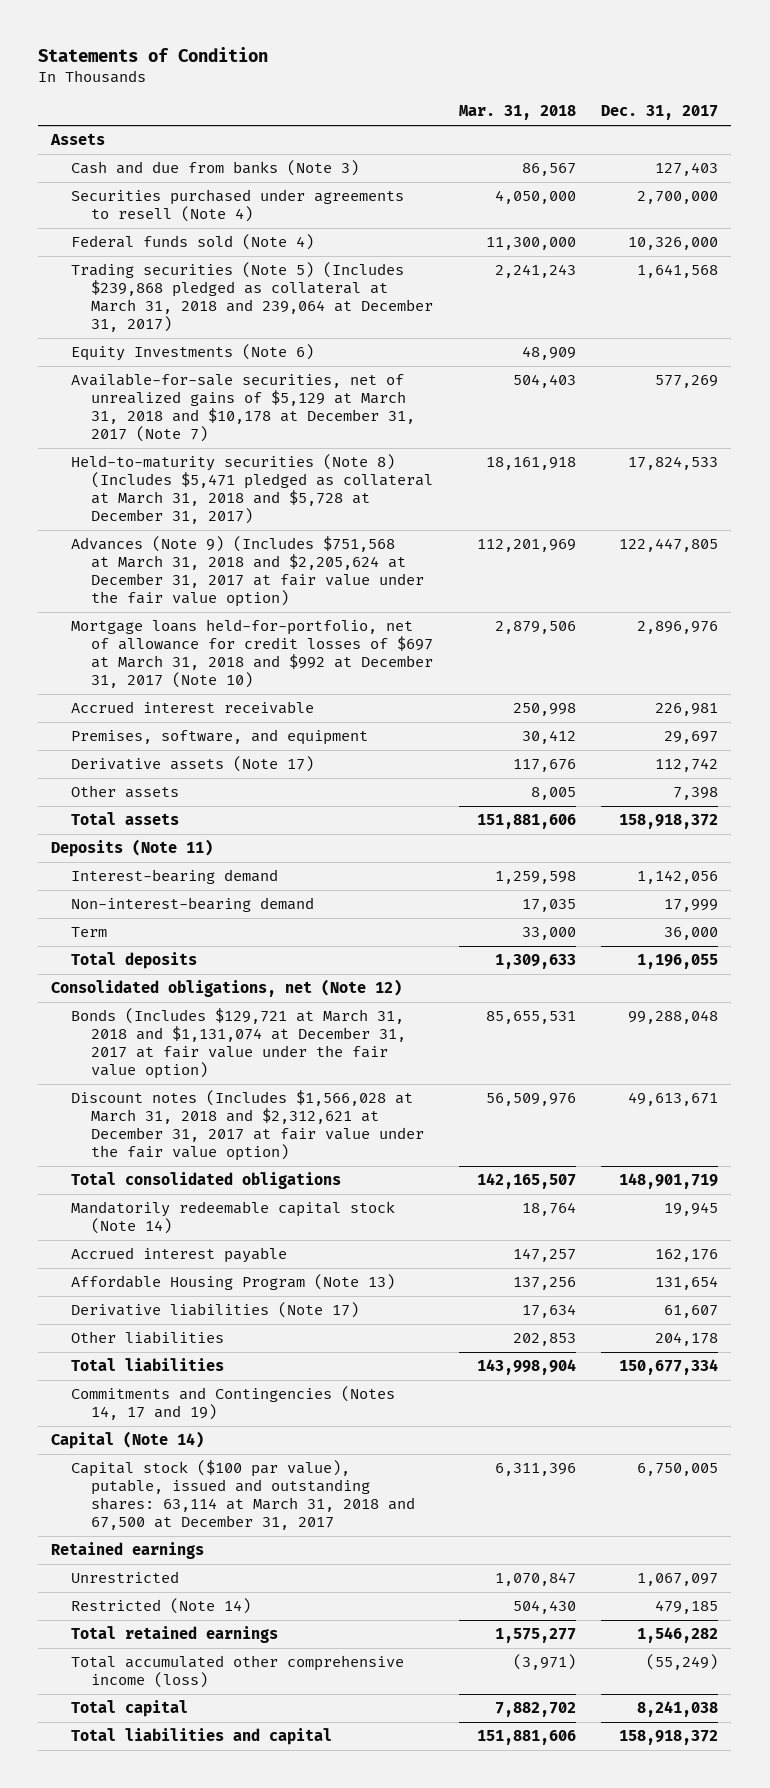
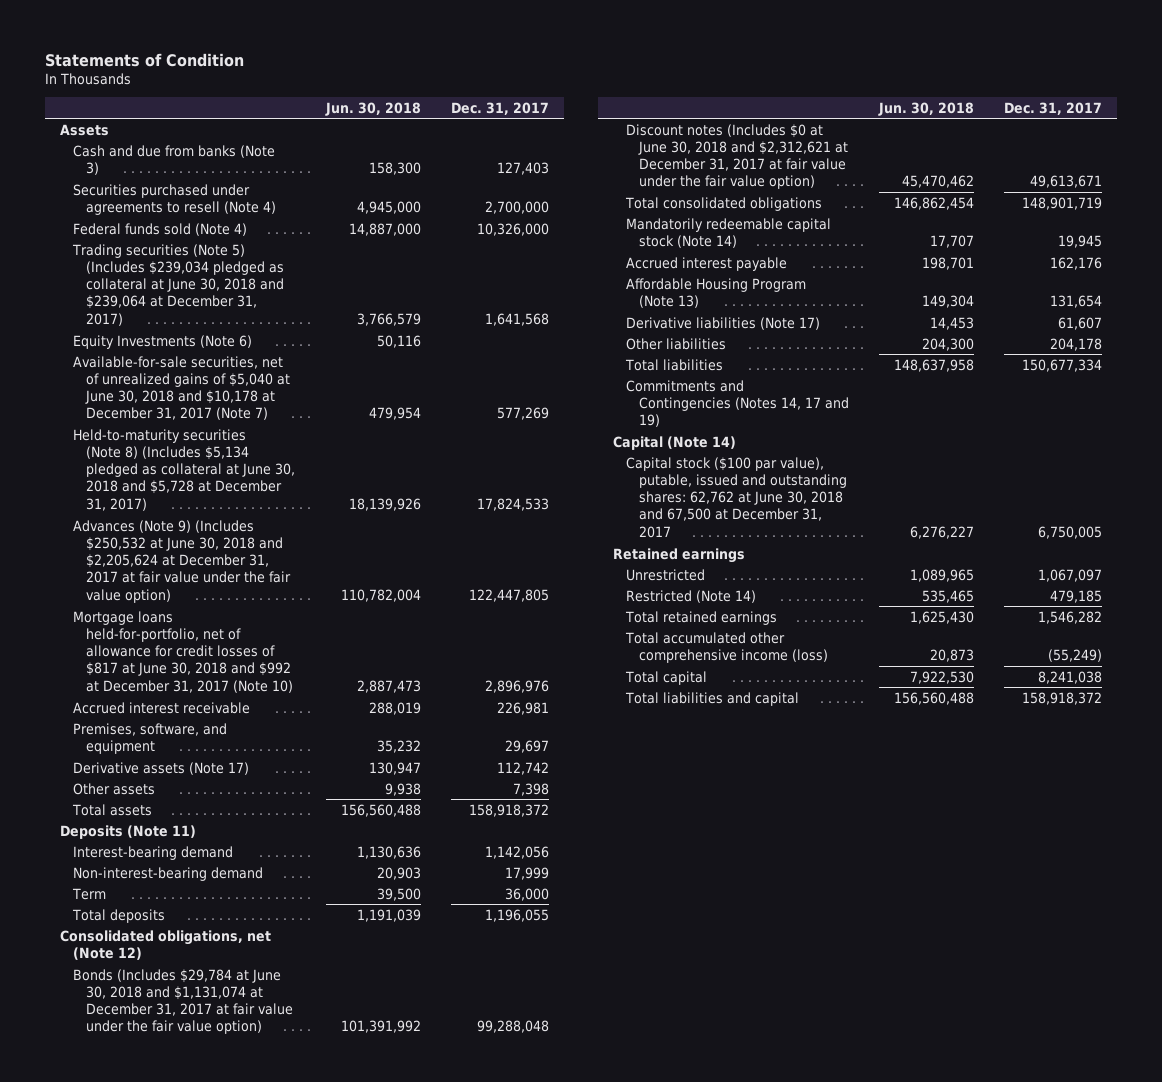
- | Mar. 31, 2018 | Dec. 31, 2017
+ | Jun. 30, 2018 | Dec. 31, 2017
- Trading securities (Note 5) (Includes $239,868 pledged as collateral at March 31, 2018 and 239,064 at December 31, 2017) | 2,241,243 | 1,641,568
+ Trading securities (Note 5) (Includes $239,034 pledged as collateral at June 30, 2018 and $239,064 at December 31, 2017) | 3,766,579 | 1,641,568
- Available-for-sale securities, net of unrealized gains of $5,129 at March 31, 2018 and $10,178 at December 31, 2017 (Note 7) | 504,403 | 577,269
- Held-to-maturity securities (Note 8) (Includes $5,471 pledged as collateral at March 31, 2018 and $5,728 at December 31, 2017) | 18,161,918 | 17,824,533
- Advances (Note 9) (Includes $751,568 at March 31, 2018 and $2,205,624 at December 31, 2017 at fair value under the fair value option) | 112,201,969 | 122,447,805
- Mortgage loans held-for-portfolio, net of allowance for credit losses of $697 at March 31, 2018 and $992 at December 31, 2017 (Note 10) | 2,879,506 | 2,896,976
+ Available-for-sale securities, net of unrealized gains of $5,040 at June 30, 2018 and $10,178 at December 31, 2017 (Note 7) | 479,954 | 577,269
+ Held-to-maturity securities (Note 8) (Includes $5,134 pledged as collateral at June 30, 2018 and $5,728 at December 31, 2017) | 18,139,926 | 17,824,533
+ Advances (Note 9) (Includes $250,532 at June 30, 2018 and $2,205,624 at December 31, 2017 at fair value under the fair value option) | 110,782,004 | 122,447,805
+ Mortgage loans held-for-portfolio, net of allowance for credit losses of $817 at June 30, 2018 and $992 at December 31, 2017 (Note 10) | 2,887,473 | 2,896,976
- Bonds (Includes $129,721 at March 31, 2018 and $1,131,074 at December 31, 2017 at fair value under the fair value option) | 85,655,531 | 99,288,048
- Discount notes (Includes $1,566,028 at March 31, 2018 and $2,312,621 at December 31, 2017 at fair value under the fair value option) | 56,509,976 | 49,613,671
+ Bonds (Includes $29,784 at June 30, 2018 and $1,131,074 at December 31, 2017 at fair value under the fair value option) | 101,391,992 | 99,288,048
+ Discount notes (Includes $0 at June 30, 2018 and $2,312,621 at December 31, 2017 at fair value under the fair value option) | 45,470,462 | 49,613,671
- Capital stock ($100 par value), putable, issued and outstanding shares: 63,114 at March 31, 2018 and 67,500 at December 31, 2017 | 6,311,396 | 6,750,005
+ Capital stock ($100 par value), putable, issued and outstanding shares: 62,762 at June 30, 2018 and 67,500 at December 31, 2017 | 6,276,227 | 6,750,005

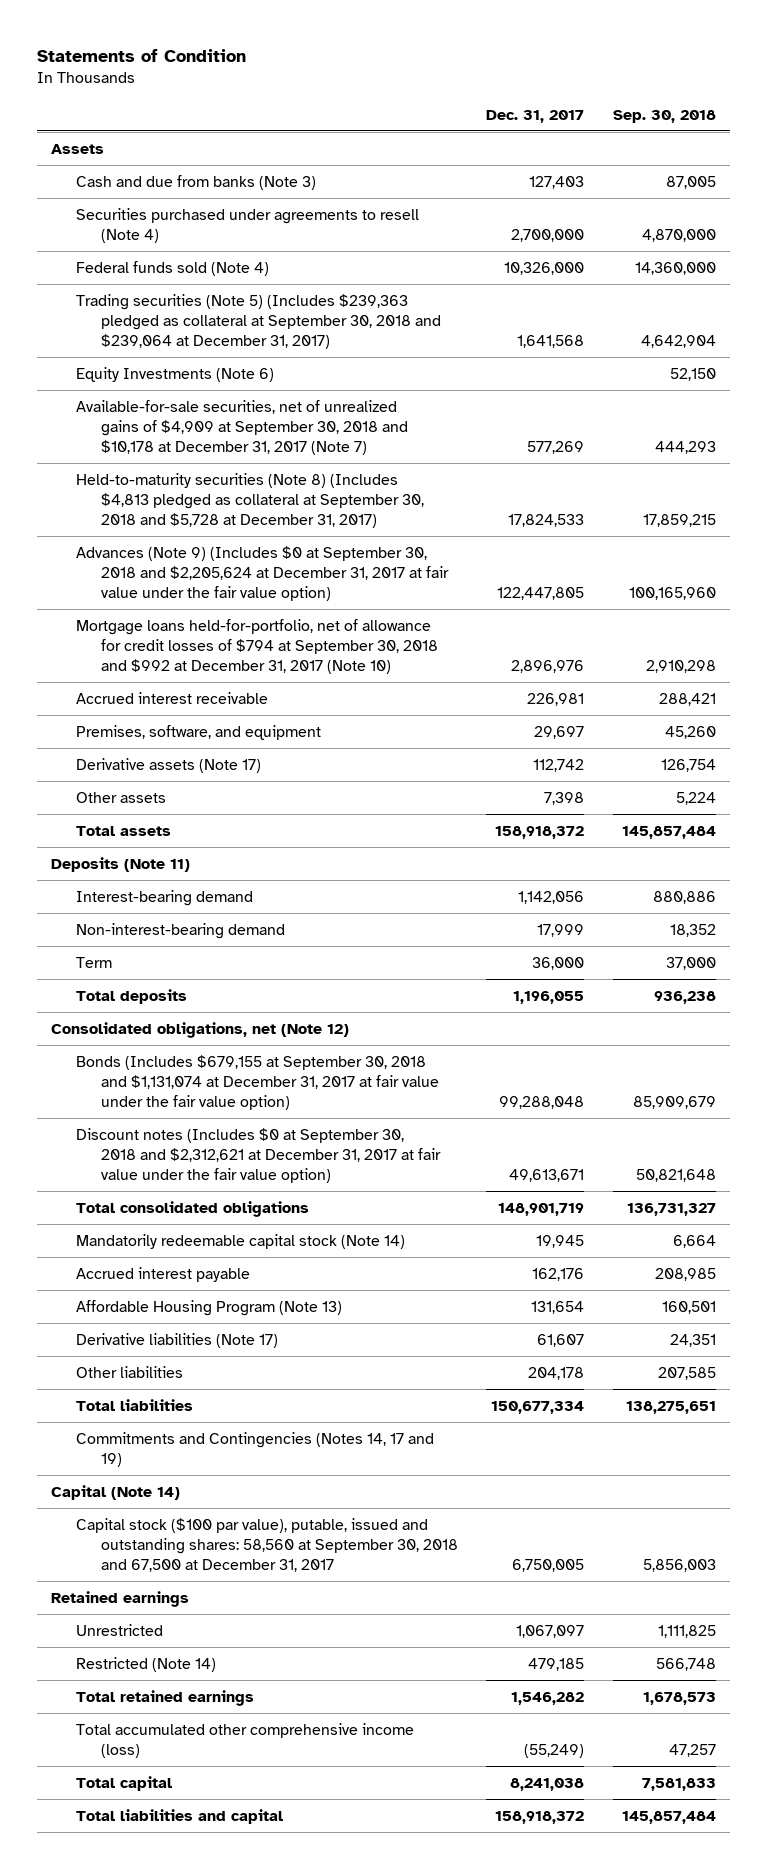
- | Jun. 30, 2018 | Dec. 31, 2017
+ | Dec. 31, 2017 | Sep. 30, 2018
- Trading securities (Note 5) (Includes $239,034 pledged as collateral at June 30, 2018 and $239,064 at December 31, 2017) | 3,766,579 | 1,641,568
+ Trading securities (Note 5) (Includes $239,363 pledged as collateral at September 30, 2018 and $239,064 at December 31, 2017) | 1,641,568 | 4,642,904
- Available-for-sale securities, net of unrealized gains of $5,040 at June 30, 2018 and $10,178 at December 31, 2017 (Note 7) | 479,954 | 577,269
- Held-to-maturity securities (Note 8) (Includes $5,134 pledged as collateral at June 30, 2018 and $5,728 at December 31, 2017) | 18,139,926 | 17,824,533
- Advances (Note 9) (Includes $250,532 at June 30, 2018 and $2,205,624 at December 31, 2017 at fair value under the fair value option) | 110,782,004 | 122,447,805
- Mortgage loans held-for-portfolio, net of allowance for credit losses of $817 at June 30, 2018 and $992 at December 31, 2017 (Note 10) | 2,887,473 | 2,896,976
+ Available-for-sale securities, net of unrealized gains of $4,909 at September 30, 2018 and $10,178 at December 31, 2017 (Note 7) | 577,269 | 444,293
+ Held-to-maturity securities (Note 8) (Includes $4,813 pledged as collateral at September 30, 2018 and $5,728 at December 31, 2017) | 17,824,533 | 17,859,215
+ Advances (Note 9) (Includes $0 at September 30, 2018 and $2,205,624 at December 31, 2017 at fair value under the fair value option) | 122,447,805 | 100,165,960
+ Mortgage loans held-for-portfolio, net of allowance for credit losses of $794 at September 30, 2018 and $992 at December 31, 2017 (Note 10) | 2,896,976 | 2,910,298
- Bonds (Includes $29,784 at June 30, 2018 and $1,131,074 at December 31, 2017 at fair value under the fair value option) | 101,391,992 | 99,288,048
- Discount notes (Includes $0 at June 30, 2018 and $2,312,621 at December 31, 2017 at fair value under the fair value option) | 45,470,462 | 49,613,671
+ Bonds (Includes $679,155 at September 30, 2018 and $1,131,074 at December 31, 2017 at fair value under the fair value option) | 99,288,048 | 85,909,679
+ Discount notes (Includes $0 at September 30, 2018 and $2,312,621 at December 31, 2017 at fair value under the fair value option) | 49,613,671 | 50,821,648
- Capital stock ($100 par value), putable, issued and outstanding shares: 62,762 at June 30, 2018 and 67,500 at December 31, 2017 | 6,276,227 | 6,750,005
+ Capital stock ($100 par value), putable, issued and outstanding shares: 58,560 at September 30, 2018 and 67,500 at December 31, 2017 | 6,750,005 | 5,856,003

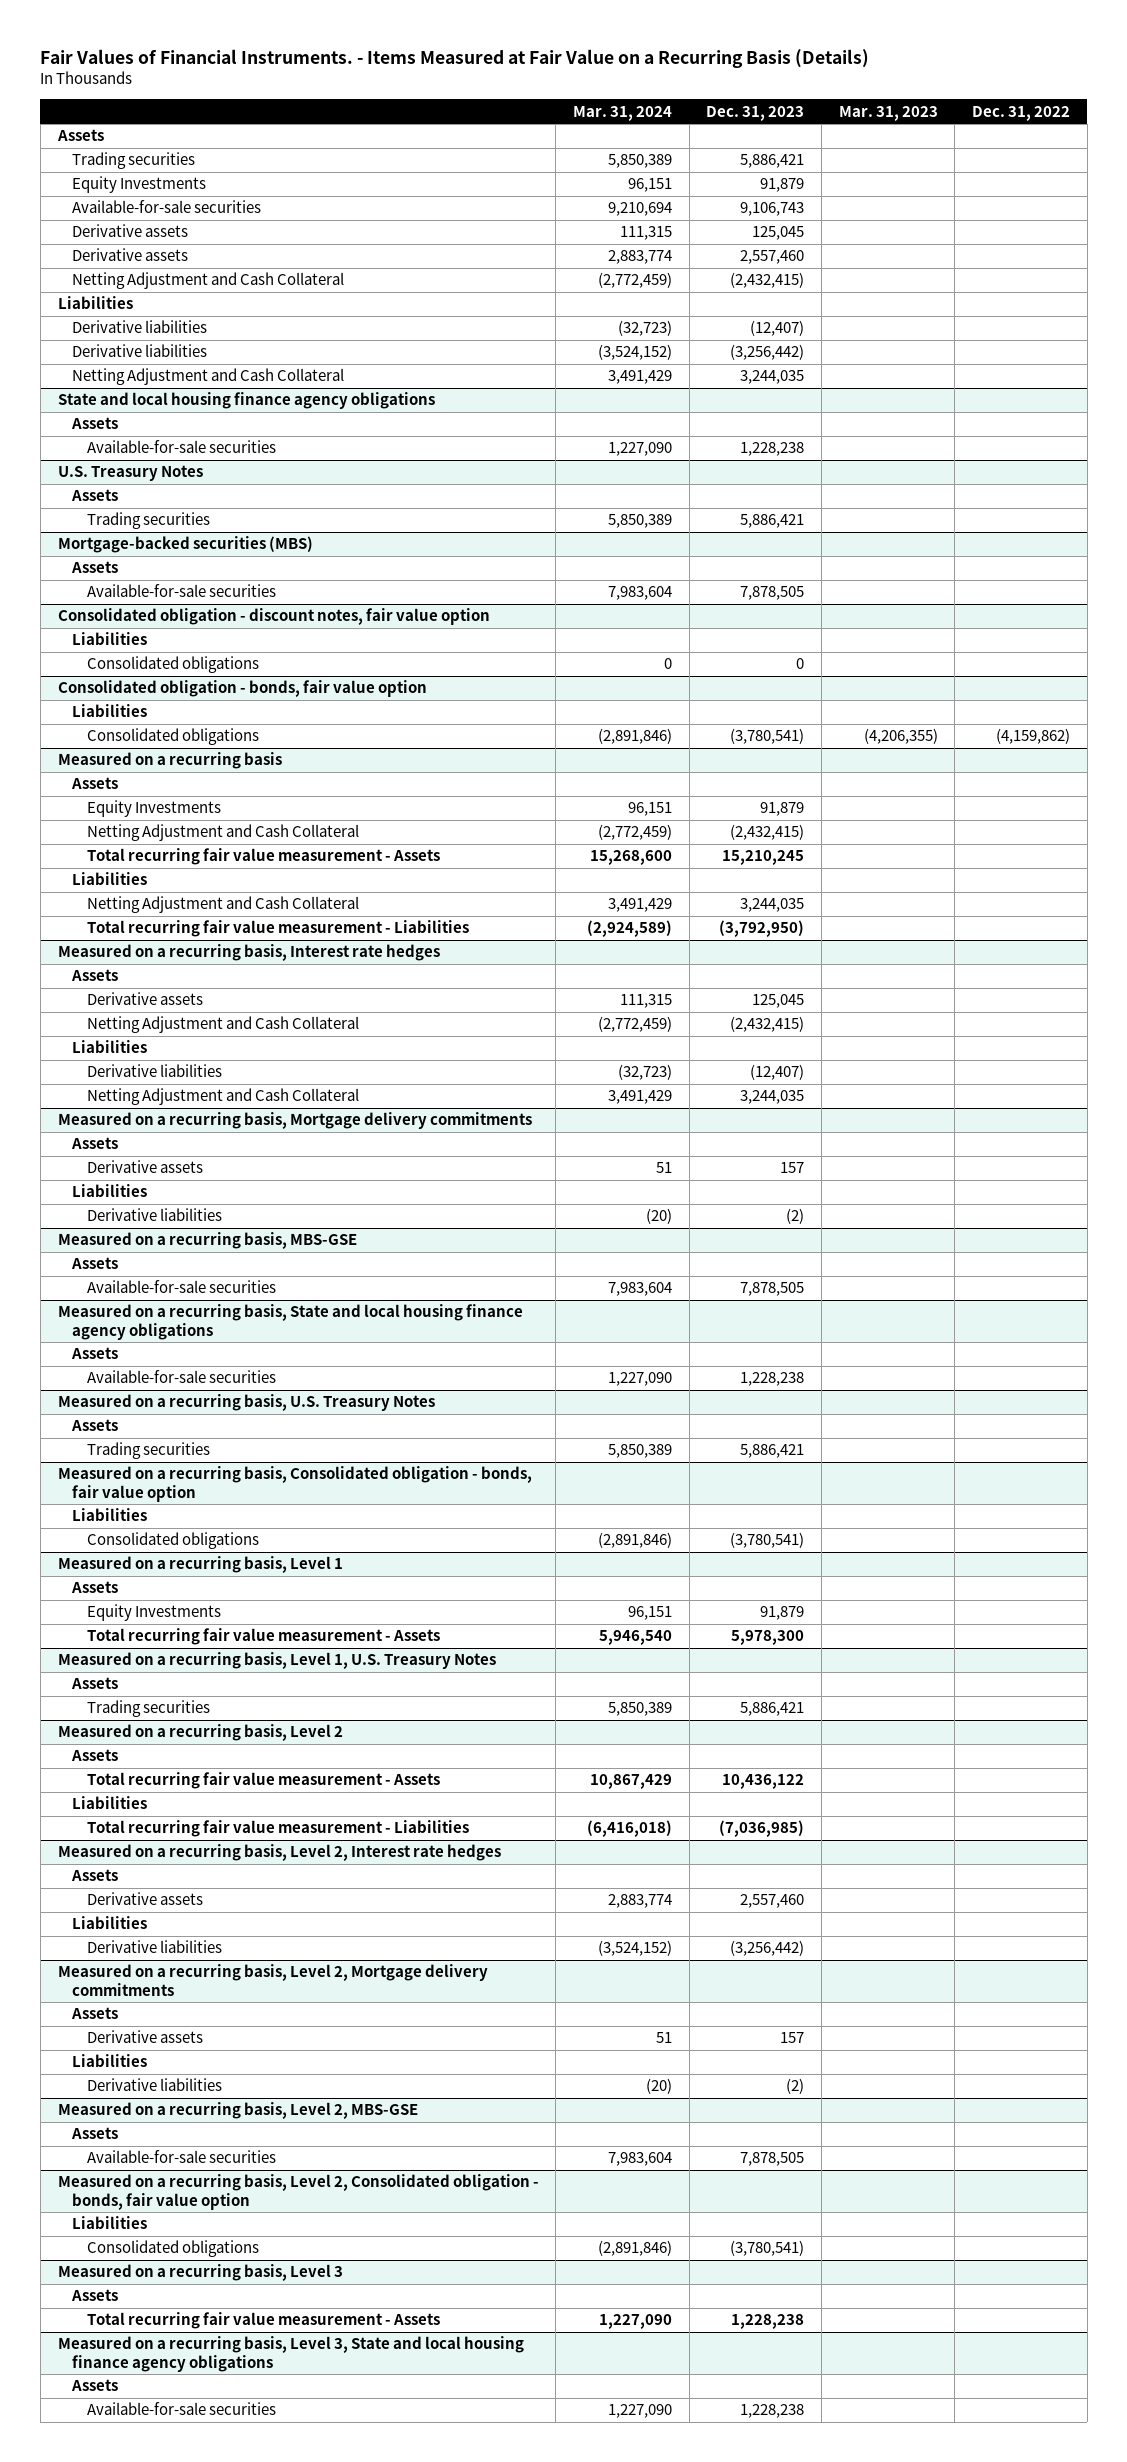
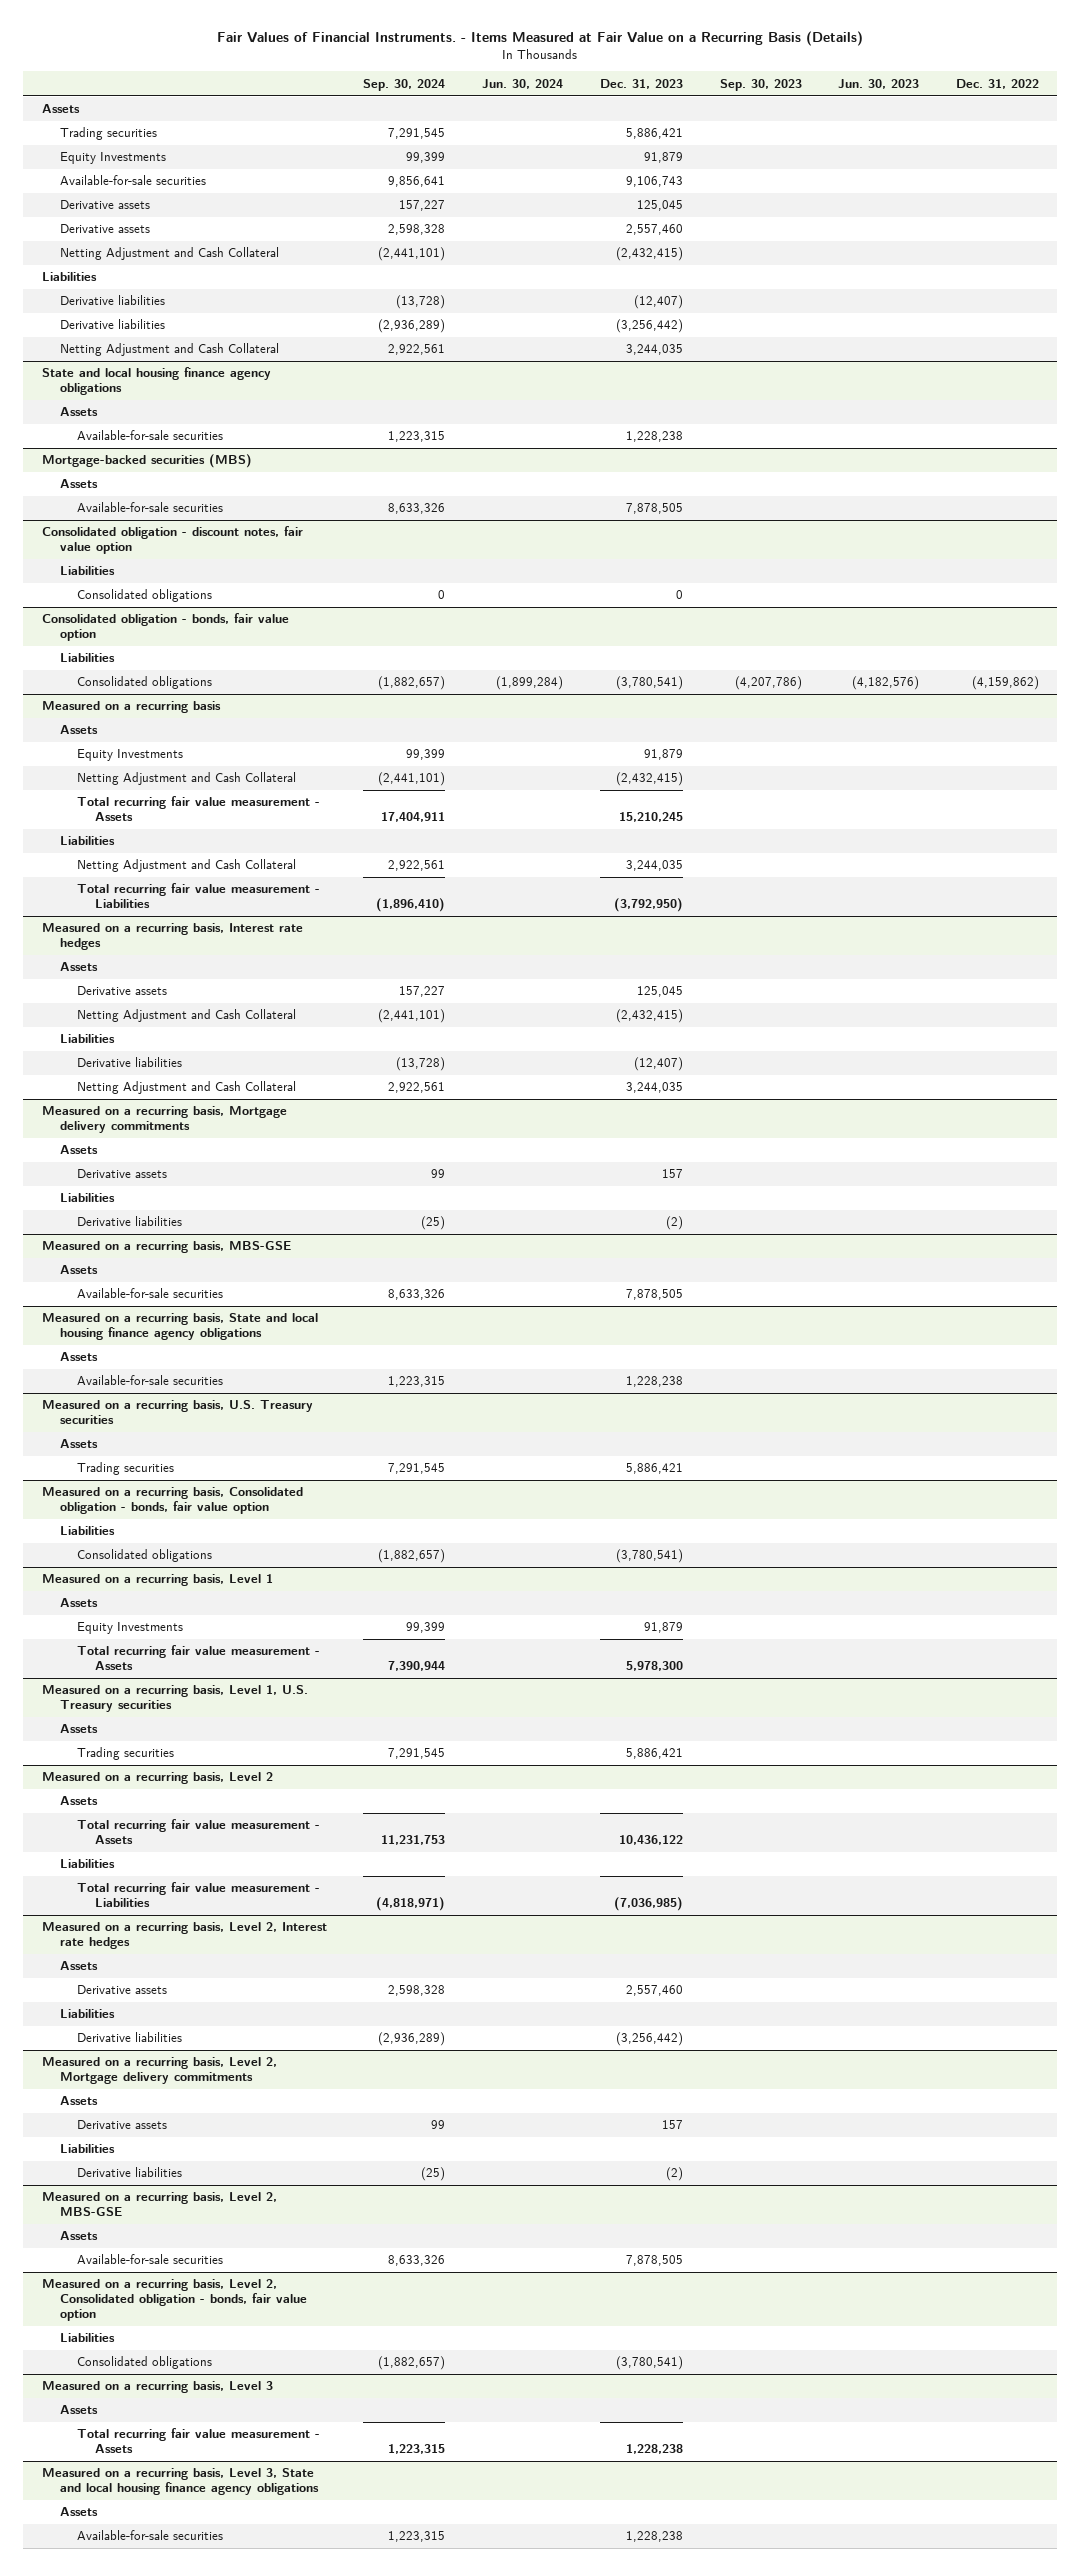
- | Mar. 31, 2024 | Dec. 31, 2023 | Mar. 31, 2023 | Dec. 31, 2022
+ | Sep. 30, 2024 | Jun. 30, 2024 | Dec. 31, 2023 | Sep. 30, 2023 | Jun. 30, 2023 | Dec. 31, 2022
- U.S. Treasury Notes
- Assets
- Trading securities | 5,850,389 | 5,886,421 | |
- Measured on a recurring basis, U.S. Treasury Notes
+ Measured on a recurring basis, U.S. Treasury securities
- Measured on a recurring basis, Level 1, U.S. Treasury Notes
+ Measured on a recurring basis, Level 1, U.S. Treasury securities

